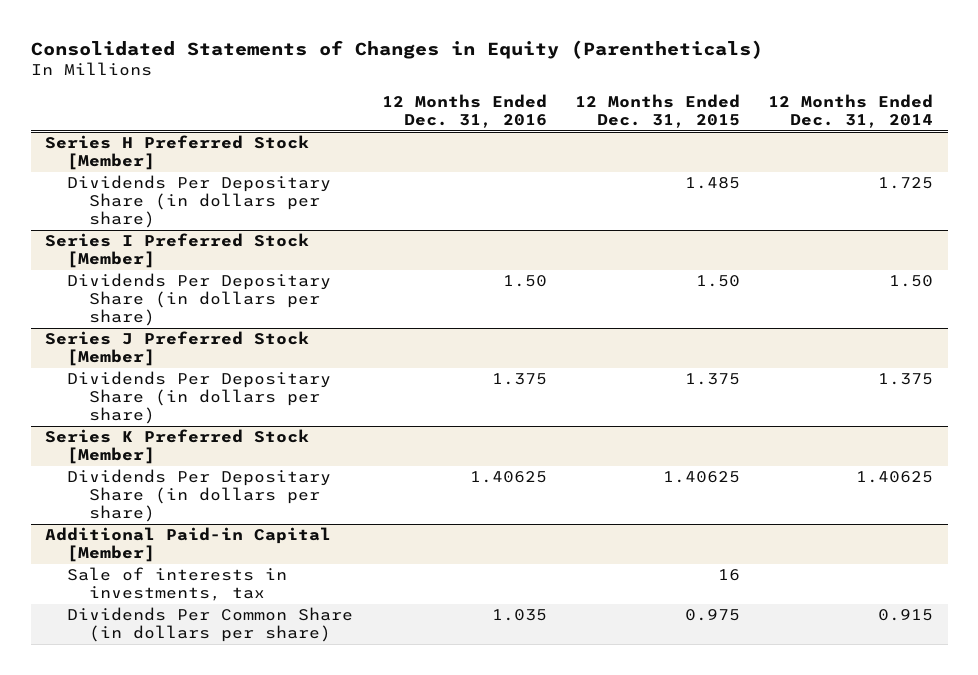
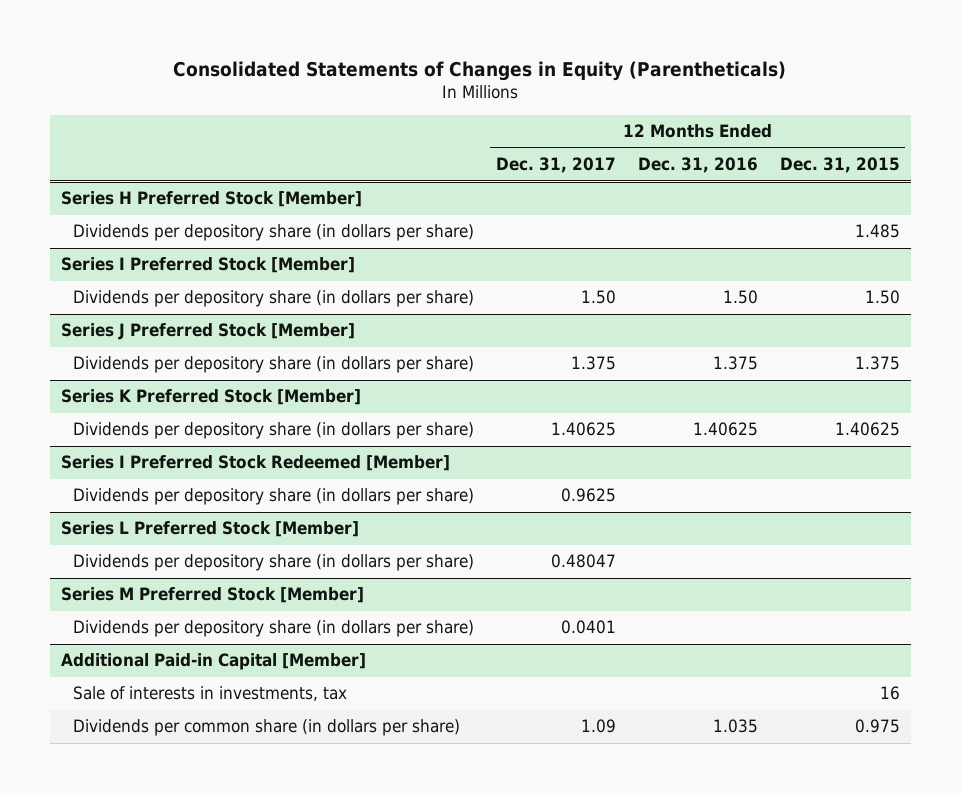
- | 12 Months Ended Dec. 31, 2016 | 12 Months Ended Dec. 31, 2015 | 12 Months Ended Dec. 31, 2014
+ | 12 Months Ended Dec. 31, 2017 | 12 Months Ended Dec. 31, 2016 | 12 Months Ended Dec. 31, 2015
@ Series H Preferred Stock [Member]
- Dividends Per Depositary Share (in dollars per share) | | 1.485 | 1.725
+ Dividends per depository share (in dollars per share) | | | 1.485
@ Series I Preferred Stock [Member]
- Dividends Per Depositary Share (in dollars per share) | 1.50 | 1.50 | 1.50
+ Dividends per depository share (in dollars per share) | 1.50 | 1.50 | 1.50
@ Series J Preferred Stock [Member]
- Dividends Per Depositary Share (in dollars per share) | 1.375 | 1.375 | 1.375
+ Dividends per depository share (in dollars per share) | 1.375 | 1.375 | 1.375
@ Series K Preferred Stock [Member]
- Dividends Per Depositary Share (in dollars per share) | 1.40625 | 1.40625 | 1.40625
+ Dividends per depository share (in dollars per share) | 1.40625 | 1.40625 | 1.40625
+ Series I Preferred Stock Redeemed [Member]
+ Dividends per depository share (in dollars per share) | 0.9625 | |
+ Series L Preferred Stock [Member]
+ Dividends per depository share (in dollars per share) | 0.48047 | |
+ Series M Preferred Stock [Member]
+ Dividends per depository share (in dollars per share) | 0.0401 | |
@ Additional Paid-in Capital [Member]
- Dividends Per Common Share (in dollars per share) | 1.035 | 0.975 | 0.915
+ Dividends per common share (in dollars per share) | 1.09 | 1.035 | 0.975

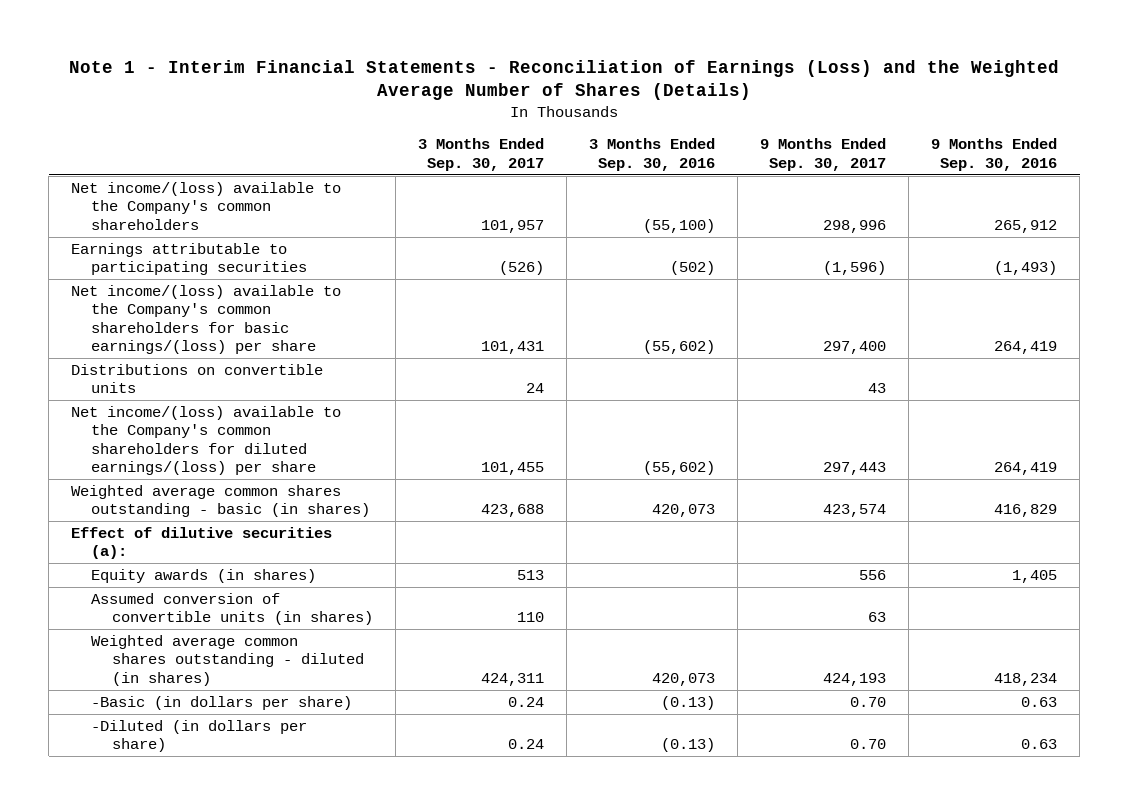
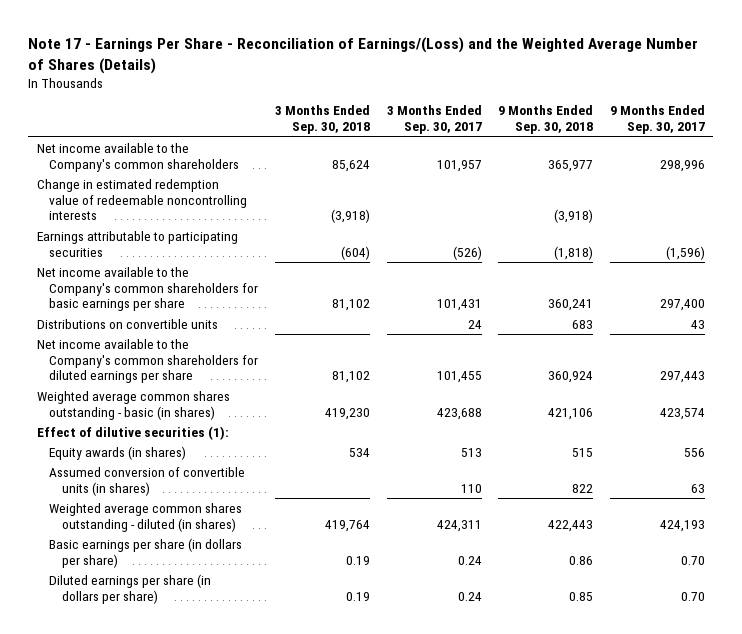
- Note 1 - Interim Financial Statements - Reconciliation of Earnings (Loss) and the Weighted Average Number of Shares (Details)
+ Note 17 - Earnings Per Share - Reconciliation of Earnings/(Loss) and the Weighted Average Number of Shares (Details)
- | 3 Months Ended Sep. 30, 2017 | 3 Months Ended Sep. 30, 2016 | 9 Months Ended Sep. 30, 2017 | 9 Months Ended Sep. 30, 2016
+ | 3 Months Ended Sep. 30, 2018 | 3 Months Ended Sep. 30, 2017 | 9 Months Ended Sep. 30, 2018 | 9 Months Ended Sep. 30, 2017
- Net income/(loss) available to the Company's common shareholders | 101,957 | (55,100) | 298,996 | 265,912
+ Net income available to the Company's common shareholders | 85,624 | 101,957 | 365,977 | 298,996
+ Change in estimated redemption value of redeemable noncontrolling interests | (3,918) | | (3,918) |
- Net income/(loss) available to the Company's common shareholders for basic earnings/(loss) per share | 101,431 | (55,602) | 297,400 | 264,419
+ Net income available to the Company's common shareholders for basic earnings per share | 81,102 | 101,431 | 360,241 | 297,400
- Net income/(loss) available to the Company's common shareholders for diluted earnings/(loss) per share | 101,455 | (55,602) | 297,443 | 264,419
+ Net income available to the Company's common shareholders for diluted earnings per share | 81,102 | 101,455 | 360,924 | 297,443
- Effect of dilutive securities (a):
+ Effect of dilutive securities (1):
- -Basic (in dollars per share) | 0.24 | (0.13) | 0.70 | 0.63
- -Diluted (in dollars per share) | 0.24 | (0.13) | 0.70 | 0.63
+ Basic earnings per share (in dollars per share) | 0.19 | 0.24 | 0.86 | 0.70
+ Diluted earnings per share (in dollars per share) | 0.19 | 0.24 | 0.85 | 0.70

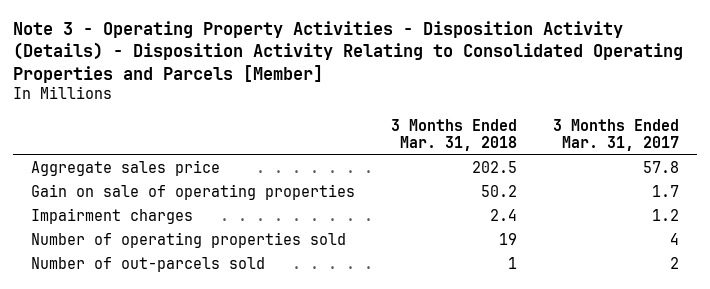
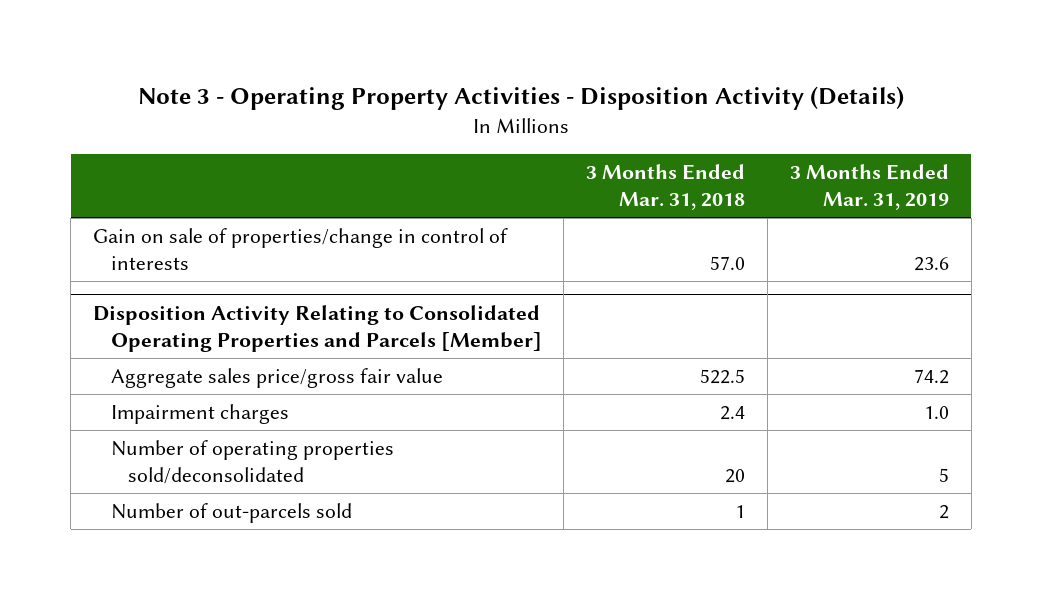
- Note 3 - Operating Property Activities - Disposition Activity (Details) - Disposition Activity Relating to Consolidated Operating Properties and Parcels [Member]
+ Note 3 - Operating Property Activities - Disposition Activity (Details)
- | 3 Months Ended Mar. 31, 2018 | 3 Months Ended Mar. 31, 2017
+ | 3 Months Ended Mar. 31, 2018 | 3 Months Ended Mar. 31, 2019
- Aggregate sales price | 202.5 | 57.8
- Gain on sale of operating properties | 50.2 | 1.7
+ Gain on sale of properties/change in control of interests | 57.0 | 23.6
+ Disposition Activity Relating to Consolidated Operating Properties and Parcels [Member]
+ Aggregate sales price/gross fair value | 522.5 | 74.2
- Number of operating properties sold | 19 | 4
+ Number of operating properties sold/deconsolidated | 20 | 5

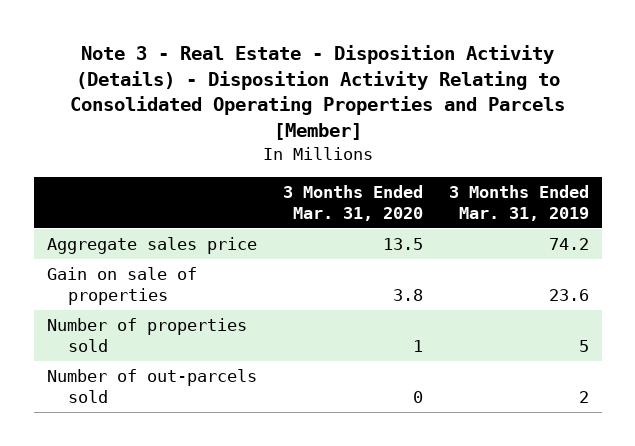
- Note 3 - Operating Property Activities - Disposition Activity (Details)
+ Note 3 - Real Estate - Disposition Activity (Details) - Disposition Activity Relating to Consolidated Operating Properties and Parcels [Member]
- | 3 Months Ended Mar. 31, 2018 | 3 Months Ended Mar. 31, 2019
+ | 3 Months Ended Mar. 31, 2020 | 3 Months Ended Mar. 31, 2019
- Gain on sale of properties/change in control of interests | 57.0 | 23.6
- Disposition Activity Relating to Consolidated Operating Properties and Parcels [Member]
- Aggregate sales price/gross fair value | 522.5 | 74.2
- Impairment charges | 2.4 | 1.0
- Number of operating properties sold/deconsolidated | 20 | 5
+ Aggregate sales price | 13.5 | 74.2
+ Gain on sale of properties | 3.8 | 23.6
+ Number of properties sold | 1 | 5

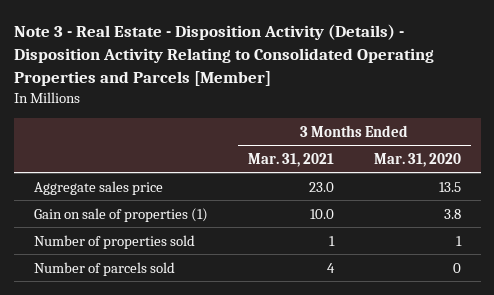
- | 3 Months Ended Mar. 31, 2020 | 3 Months Ended Mar. 31, 2019
+ | 3 Months Ended Mar. 31, 2021 | 3 Months Ended Mar. 31, 2020
- Gain on sale of properties | 3.8 | 23.6
+ Gain on sale of properties (1) | 10.0 | 3.8
- Number of out-parcels sold | 0 | 2
+ Number of parcels sold | 4 | 0

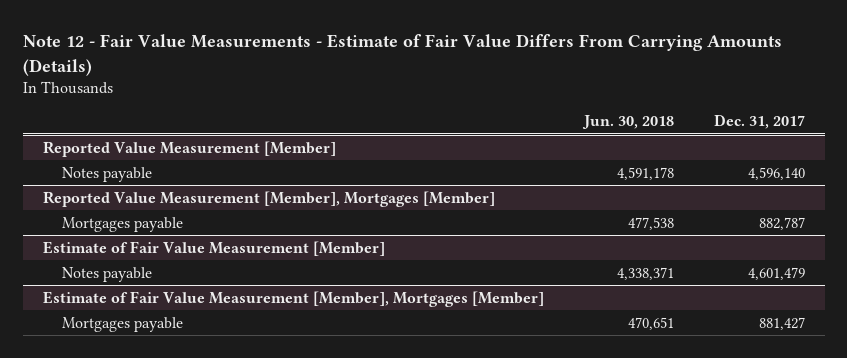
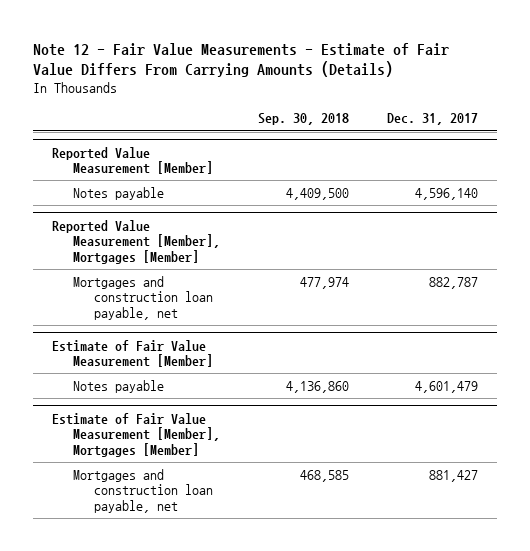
- | Jun. 30, 2018 | Dec. 31, 2017
+ | Sep. 30, 2018 | Dec. 31, 2017
@ Reported Value Measurement [Member], Mortgages [Member]
- Mortgages payable | 477,538 | 882,787
+ Mortgages and construction loan payable, net | 477,974 | 882,787
@ Estimate of Fair Value Measurement [Member], Mortgages [Member]
- Mortgages payable | 470,651 | 881,427
+ Mortgages and construction loan payable, net | 468,585 | 881,427

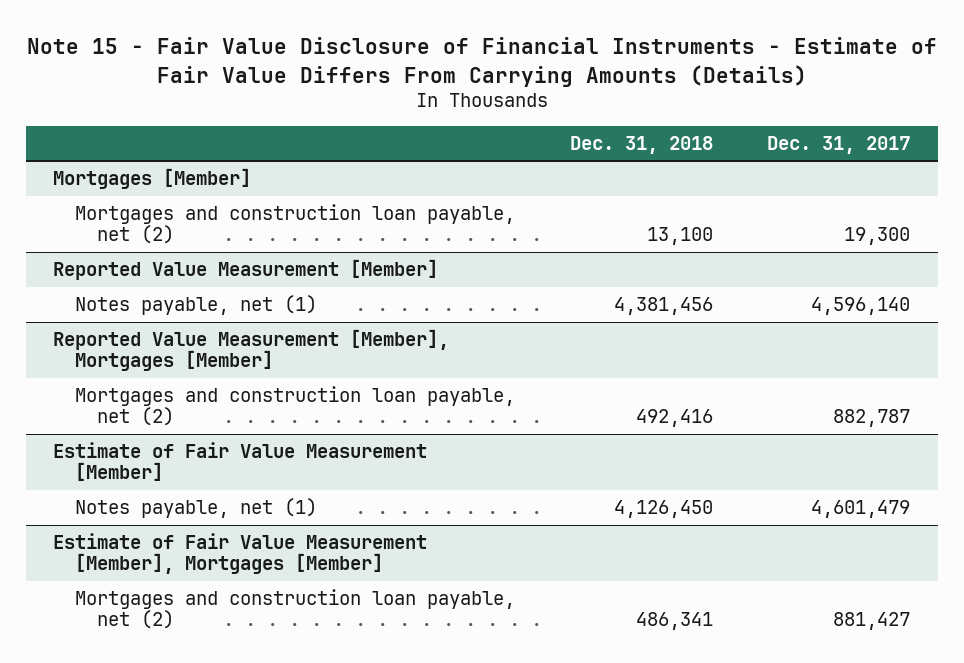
- Note 12 - Fair Value Measurements - Estimate of Fair Value Differs From Carrying Amounts (Details)
+ Note 15 - Fair Value Disclosure of Financial Instruments - Estimate of Fair Value Differs From Carrying Amounts (Details)
- | Sep. 30, 2018 | Dec. 31, 2017
+ | Dec. 31, 2018 | Dec. 31, 2017
+ Mortgages [Member]
+ Mortgages and construction loan payable, net (2) | 13,100 | 19,300
@ Reported Value Measurement [Member]
- Notes payable | 4,409,500 | 4,596,140
+ Notes payable, net (1) | 4,381,456 | 4,596,140
@ Reported Value Measurement [Member], Mortgages [Member]
- Mortgages and construction loan payable, net | 477,974 | 882,787
+ Mortgages and construction loan payable, net (2) | 492,416 | 882,787
@ Estimate of Fair Value Measurement [Member]
- Notes payable | 4,136,860 | 4,601,479
+ Notes payable, net (1) | 4,126,450 | 4,601,479
@ Estimate of Fair Value Measurement [Member], Mortgages [Member]
- Mortgages and construction loan payable, net | 468,585 | 881,427
+ Mortgages and construction loan payable, net (2) | 486,341 | 881,427

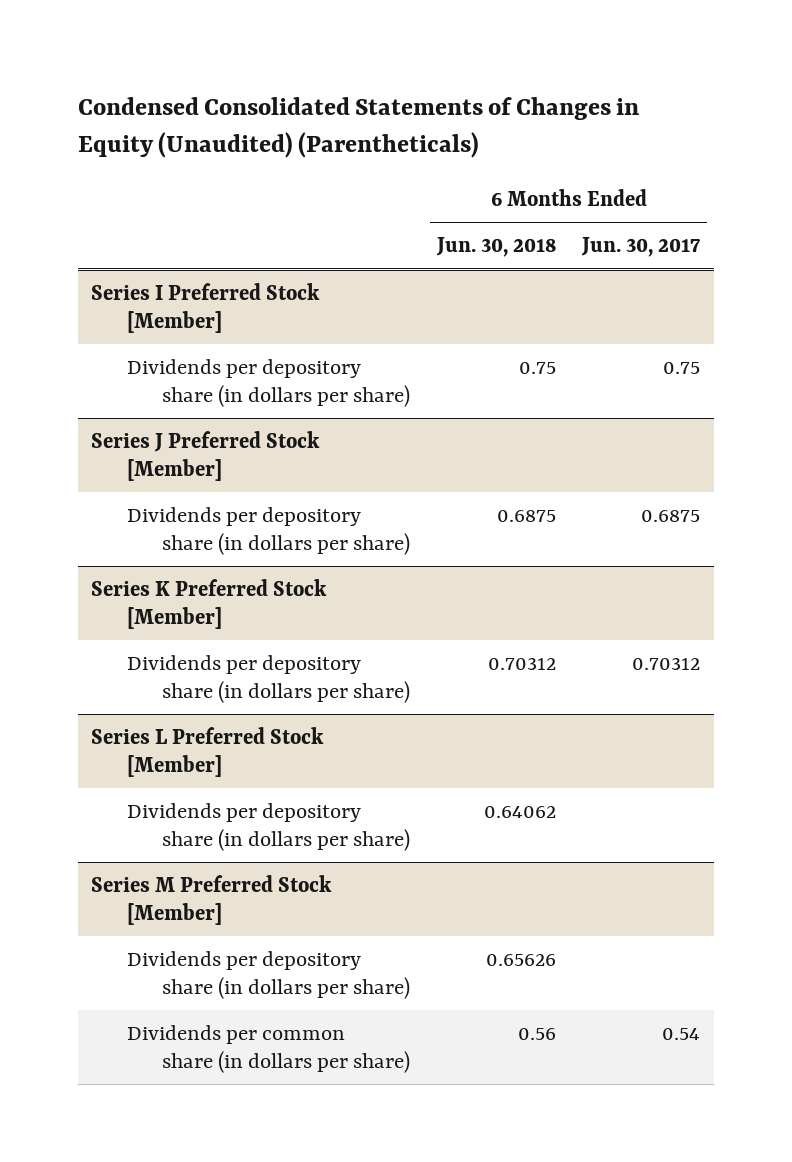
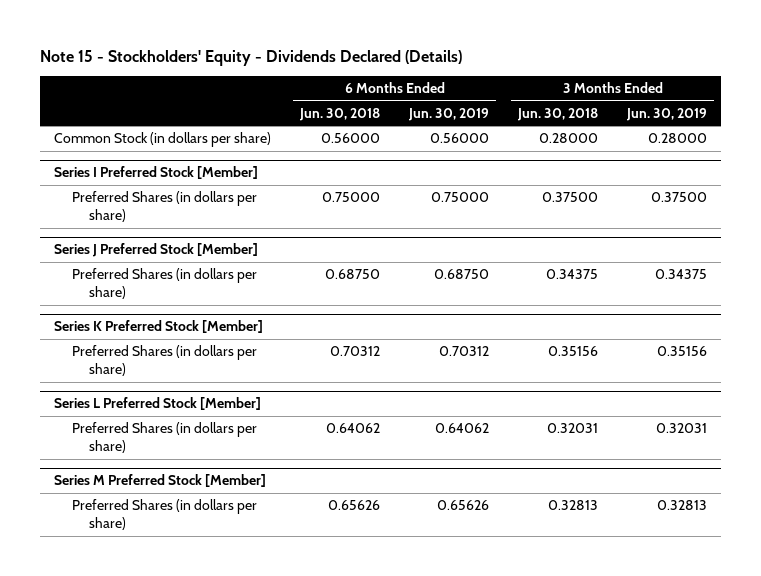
- Condensed Consolidated Statements of Changes in Equity (Unaudited) (Parentheticals)
+ Note 15 - Stockholders' Equity - Dividends Declared (Details)
- | 6 Months Ended Jun. 30, 2018 | 6 Months Ended Jun. 30, 2017
+ | 6 Months Ended Jun. 30, 2018 | 6 Months Ended Jun. 30, 2019 | 3 Months Ended Jun. 30, 2018 | 3 Months Ended Jun. 30, 2019
+ Common Stock (in dollars per share) | 0.56000 | 0.56000 | 0.28000 | 0.28000
@ Series I Preferred Stock [Member]
- Dividends per depository share (in dollars per share) | 0.75 | 0.75
+ Preferred Shares (in dollars per share) | 0.75000 | 0.75000 | 0.37500 | 0.37500
@ Series J Preferred Stock [Member]
- Dividends per depository share (in dollars per share) | 0.6875 | 0.6875
+ Preferred Shares (in dollars per share) | 0.68750 | 0.68750 | 0.34375 | 0.34375
@ Series K Preferred Stock [Member]
- Dividends per depository share (in dollars per share) | 0.70312 | 0.70312
+ Preferred Shares (in dollars per share) | 0.70312 | 0.70312 | 0.35156 | 0.35156
@ Series L Preferred Stock [Member]
- Dividends per depository share (in dollars per share) | 0.64062 |
+ Preferred Shares (in dollars per share) | 0.64062 | 0.64062 | 0.32031 | 0.32031
@ Series M Preferred Stock [Member]
- Dividends per depository share (in dollars per share) | 0.65626 |
- Dividends per common share (in dollars per share) | 0.56 | 0.54
+ Preferred Shares (in dollars per share) | 0.65626 | 0.65626 | 0.32813 | 0.32813

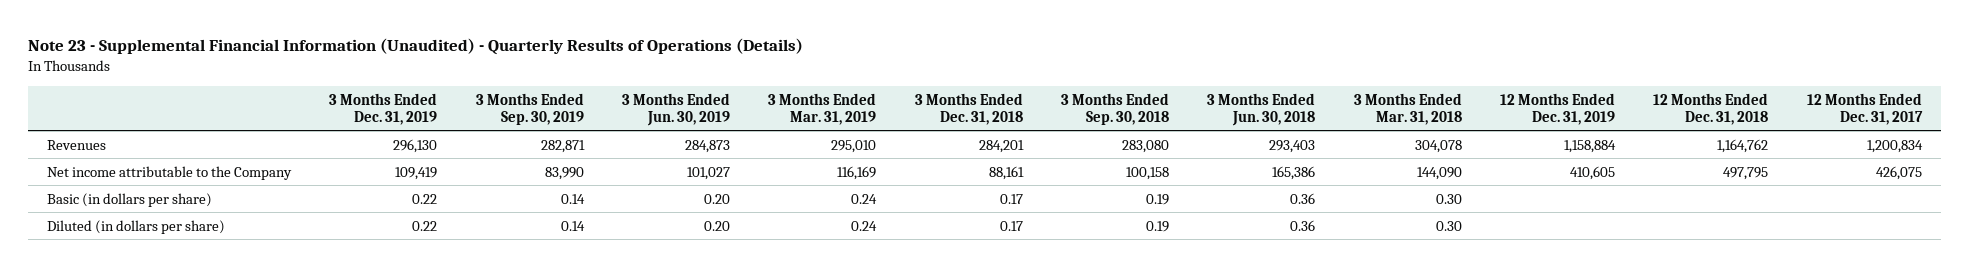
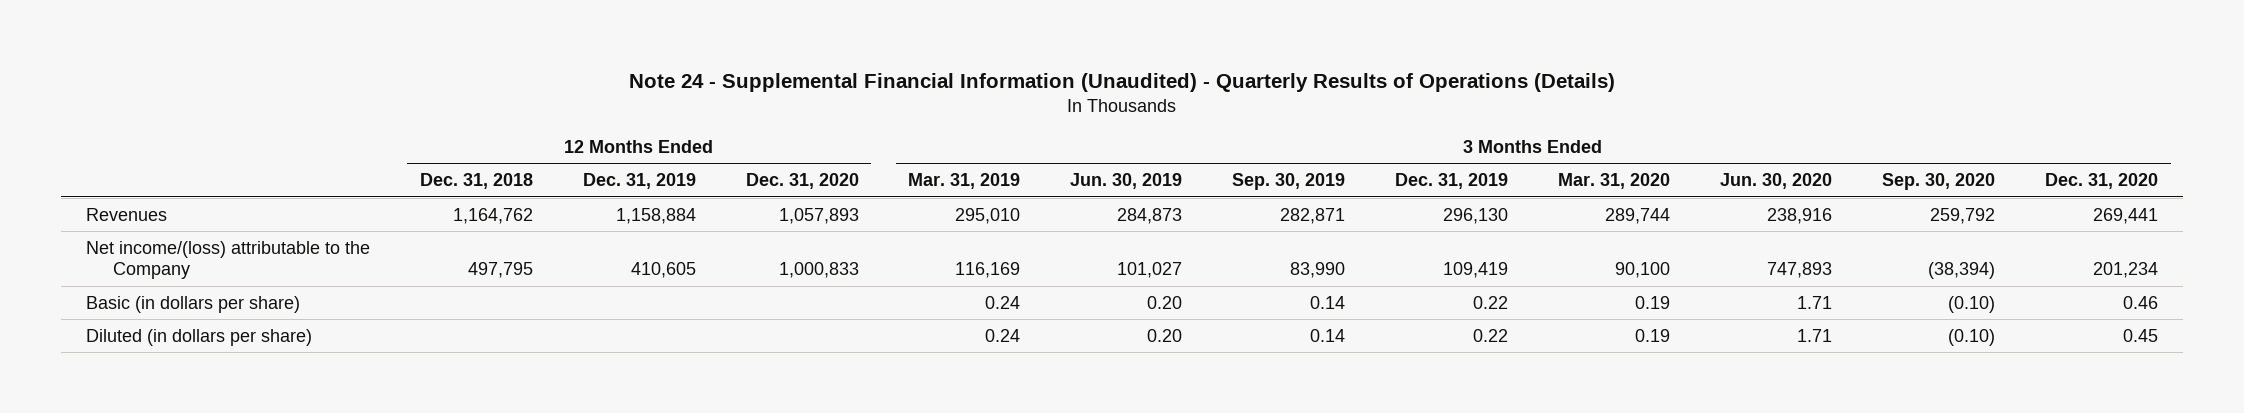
- Note 23 - Supplemental Financial Information (Unaudited) - Quarterly Results of Operations (Details)
+ Note 24 - Supplemental Financial Information (Unaudited) - Quarterly Results of Operations (Details)
- | 3 Months Ended Dec. 31, 2019 | 3 Months Ended Sep. 30, 2019 | 3 Months Ended Jun. 30, 2019 | 3 Months Ended Mar. 31, 2019 | 3 Months Ended Dec. 31, 2018 | 3 Months Ended Sep. 30, 2018 | 3 Months Ended Jun. 30, 2018 | 3 Months Ended Mar. 31, 2018 | 12 Months Ended Dec. 31, 2019 | 12 Months Ended Dec. 31, 2018 | 12 Months Ended Dec. 31, 2017
+ | 12 Months Ended Dec. 31, 2018 | 12 Months Ended Dec. 31, 2019 | 12 Months Ended Dec. 31, 2020 | 3 Months Ended Mar. 31, 2019 | 3 Months Ended Jun. 30, 2019 | 3 Months Ended Sep. 30, 2019 | 3 Months Ended Dec. 31, 2019 | 3 Months Ended Mar. 31, 2020 | 3 Months Ended Jun. 30, 2020 | 3 Months Ended Sep. 30, 2020 | 3 Months Ended Dec. 31, 2020
- Net income attributable to the Company | 109,419 | 83,990 | 101,027 | 116,169 | 88,161 | 100,158 | 165,386 | 144,090 | 410,605 | 497,795 | 426,075
+ Net income/(loss) attributable to the Company | 497,795 | 410,605 | 1,000,833 | 116,169 | 101,027 | 83,990 | 109,419 | 90,100 | 747,893 | (38,394) | 201,234

